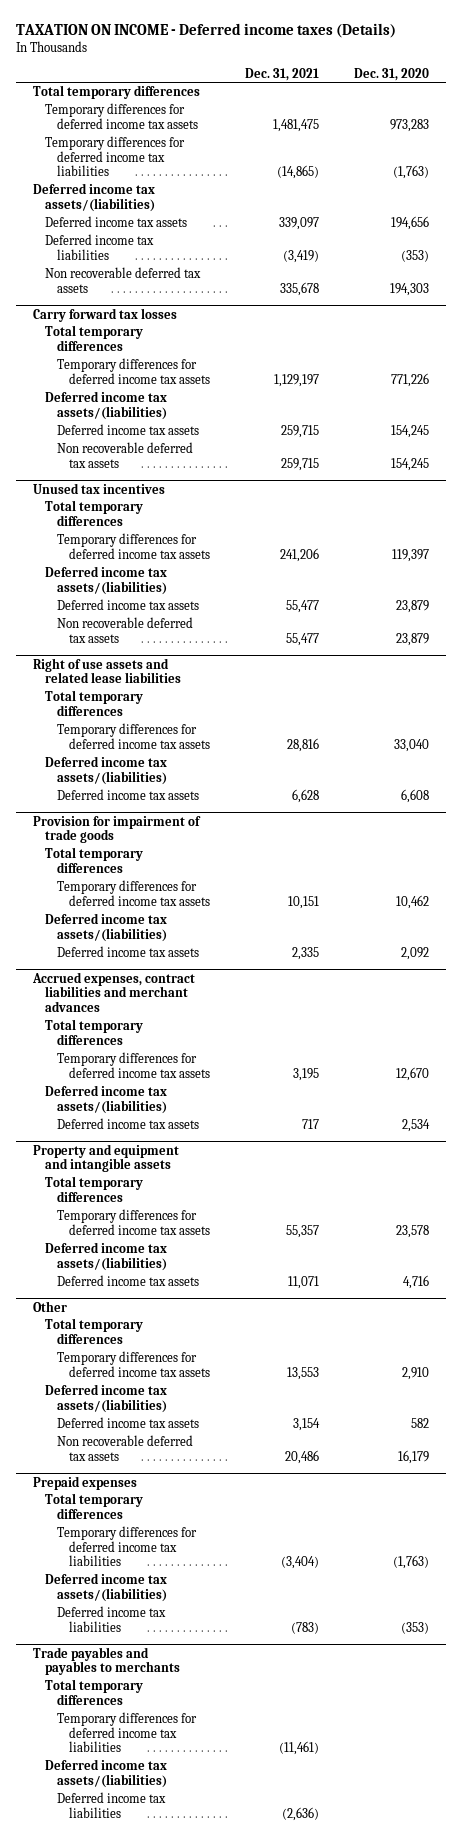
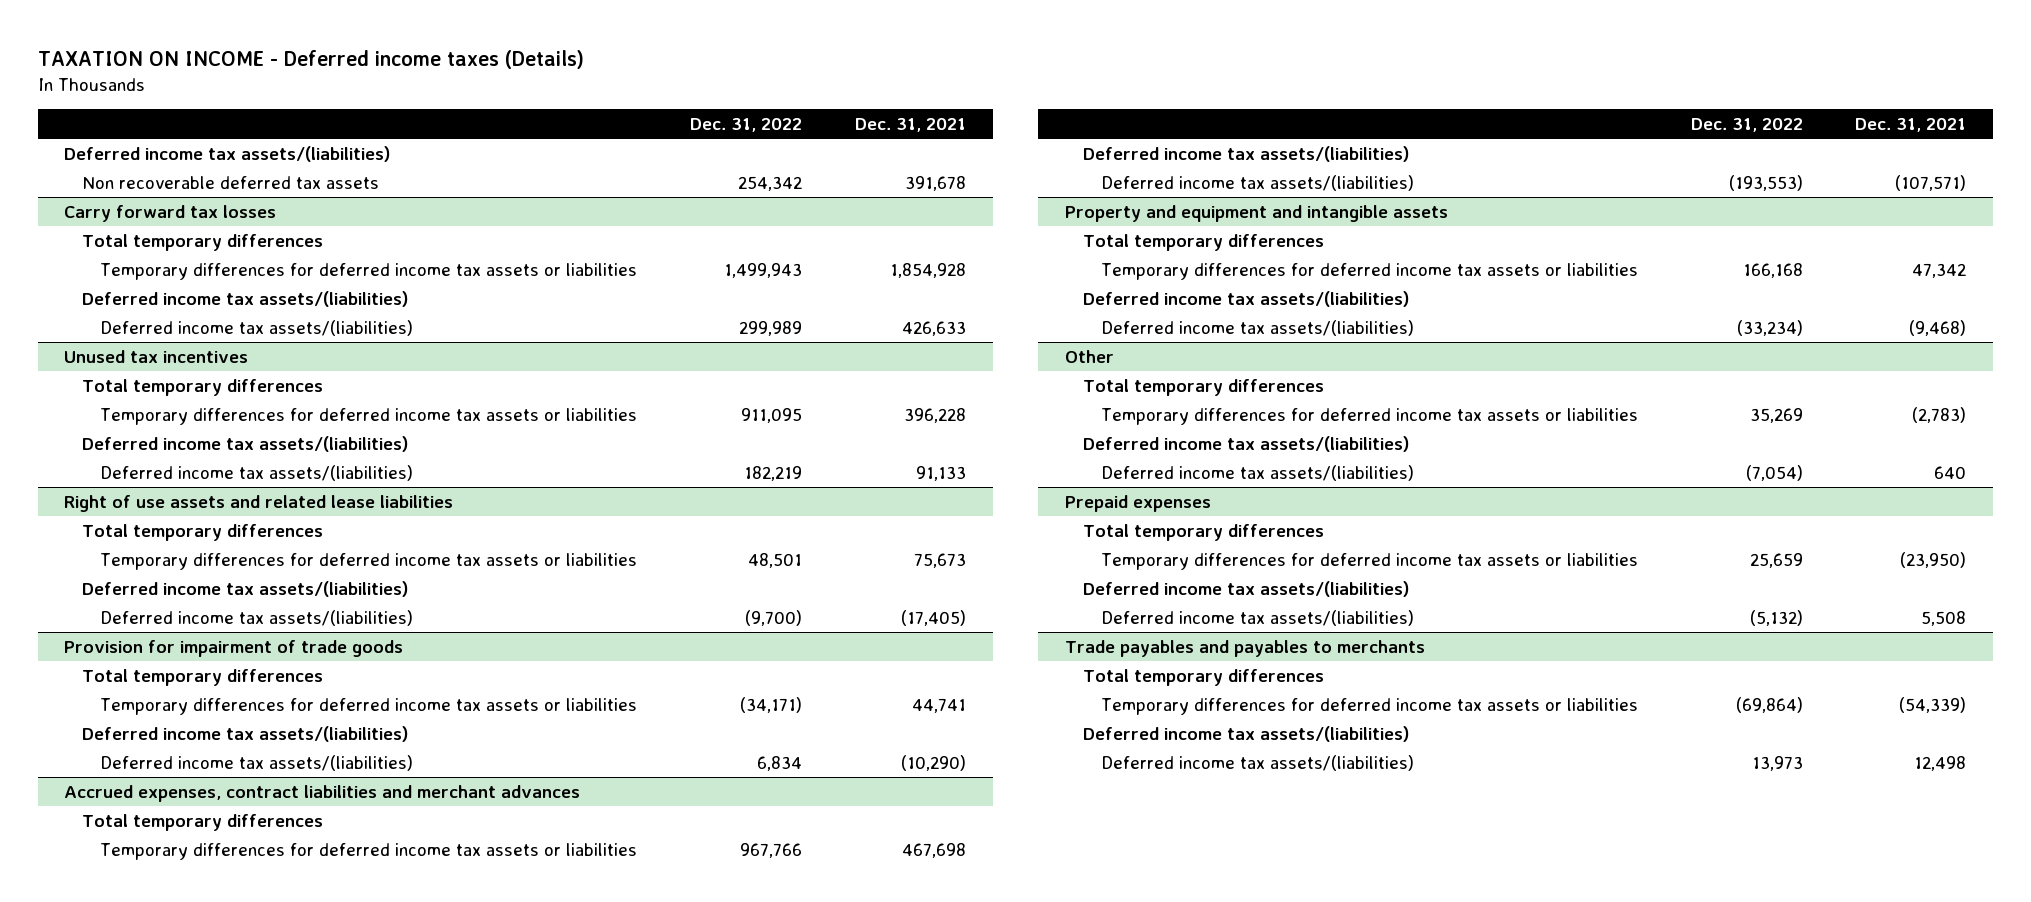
- | Dec. 31, 2021 | Dec. 31, 2020
+ | Dec. 31, 2022 | Dec. 31, 2021
- Total temporary differences
- Temporary differences for deferred income tax assets | 1,481,475 | 973,283
- Temporary differences for deferred income tax liabilities | (14,865) | (1,763)
- Deferred income tax assets | 339,097 | 194,656
- Deferred income tax liabilities | (3,419) | (353)
- Non recoverable deferred tax assets | 335,678 | 194,303
+ Non recoverable deferred tax assets | 254,342 | 391,678
@ Carry forward tax losses
- Temporary differences for deferred income tax assets | 1,129,197 | 771,226
+ Temporary differences for deferred income tax assets or liabilities | 1,499,943 | 1,854,928
- Deferred income tax assets | 259,715 | 154,245
- Non recoverable deferred tax assets | 259,715 | 154,245
+ Deferred income tax assets/(liabilities) | 299,989 | 426,633
@ Unused tax incentives
- Temporary differences for deferred income tax assets | 241,206 | 119,397
+ Temporary differences for deferred income tax assets or liabilities | 911,095 | 396,228
- Deferred income tax assets | 55,477 | 23,879
- Non recoverable deferred tax assets | 55,477 | 23,879
+ Deferred income tax assets/(liabilities) | 182,219 | 91,133
@ Right of use assets and related lease liabilities
- Temporary differences for deferred income tax assets | 28,816 | 33,040
+ Temporary differences for deferred income tax assets or liabilities | 48,501 | 75,673
- Deferred income tax assets | 6,628 | 6,608
+ Deferred income tax assets/(liabilities) | (9,700) | (17,405)
@ Provision for impairment of trade goods
- Temporary differences for deferred income tax assets | 10,151 | 10,462
+ Temporary differences for deferred income tax assets or liabilities | (34,171) | 44,741
- Deferred income tax assets | 2,335 | 2,092
+ Deferred income tax assets/(liabilities) | 6,834 | (10,290)
@ Accrued expenses, contract liabilities and merchant advances
- Temporary differences for deferred income tax assets | 3,195 | 12,670
+ Temporary differences for deferred income tax assets or liabilities | 967,766 | 467,698
- Deferred income tax assets | 717 | 2,534
+ Deferred income tax assets/(liabilities) | (193,553) | (107,571)
@ Property and equipment and intangible assets
- Temporary differences for deferred income tax assets | 55,357 | 23,578
+ Temporary differences for deferred income tax assets or liabilities | 166,168 | 47,342
- Deferred income tax assets | 11,071 | 4,716
+ Deferred income tax assets/(liabilities) | (33,234) | (9,468)
@ Other
- Temporary differences for deferred income tax assets | 13,553 | 2,910
+ Temporary differences for deferred income tax assets or liabilities | 35,269 | (2,783)
- Deferred income tax assets | 3,154 | 582
- Non recoverable deferred tax assets | 20,486 | 16,179
+ Deferred income tax assets/(liabilities) | (7,054) | 640
@ Prepaid expenses
- Temporary differences for deferred income tax liabilities | (3,404) | (1,763)
+ Temporary differences for deferred income tax assets or liabilities | 25,659 | (23,950)
- Deferred income tax liabilities | (783) | (353)
+ Deferred income tax assets/(liabilities) | (5,132) | 5,508
@ Trade payables and payables to merchants
- Temporary differences for deferred income tax liabilities | (11,461) |
+ Temporary differences for deferred income tax assets or liabilities | (69,864) | (54,339)
- Deferred income tax liabilities | (2,636) |
+ Deferred income tax assets/(liabilities) | 13,973 | 12,498

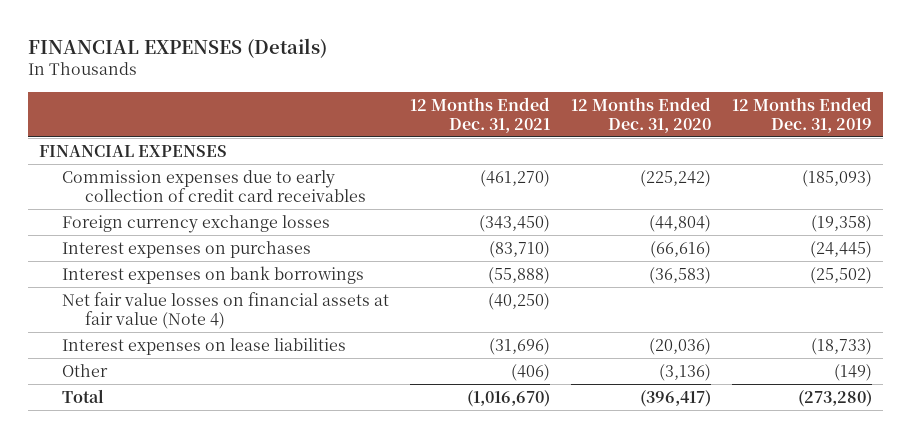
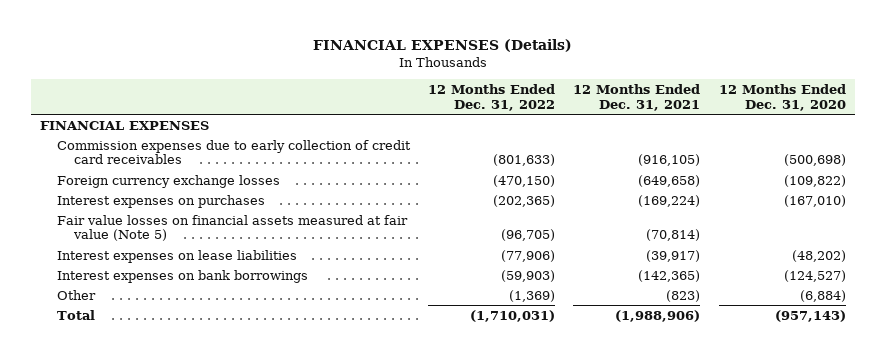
- | 12 Months Ended Dec. 31, 2021 | 12 Months Ended Dec. 31, 2020 | 12 Months Ended Dec. 31, 2019
+ | 12 Months Ended Dec. 31, 2022 | 12 Months Ended Dec. 31, 2021 | 12 Months Ended Dec. 31, 2020
- Commission expenses due to early collection of credit card receivables | (461,270) | (225,242) | (185,093)
- Foreign currency exchange losses | (343,450) | (44,804) | (19,358)
- Interest expenses on purchases | (83,710) | (66,616) | (24,445)
- Interest expenses on bank borrowings | (55,888) | (36,583) | (25,502)
- Net fair value losses on financial assets at fair value (Note 4) | (40,250) | |
- Interest expenses on lease liabilities | (31,696) | (20,036) | (18,733)
- Other | (406) | (3,136) | (149)
- Total | (1,016,670) | (396,417) | (273,280)
+ Commission expenses due to early collection of credit card receivables | (801,633) | (916,105) | (500,698)
+ Foreign currency exchange losses | (470,150) | (649,658) | (109,822)
+ Interest expenses on purchases | (202,365) | (169,224) | (167,010)
+ Fair value losses on financial assets measured at fair value (Note 5) | (96,705) | (70,814) |
+ Interest expenses on lease liabilities | (77,906) | (39,917) | (48,202)
+ Interest expenses on bank borrowings | (59,903) | (142,365) | (124,527)
+ Other | (1,369) | (823) | (6,884)
+ Total | (1,710,031) | (1,988,906) | (957,143)

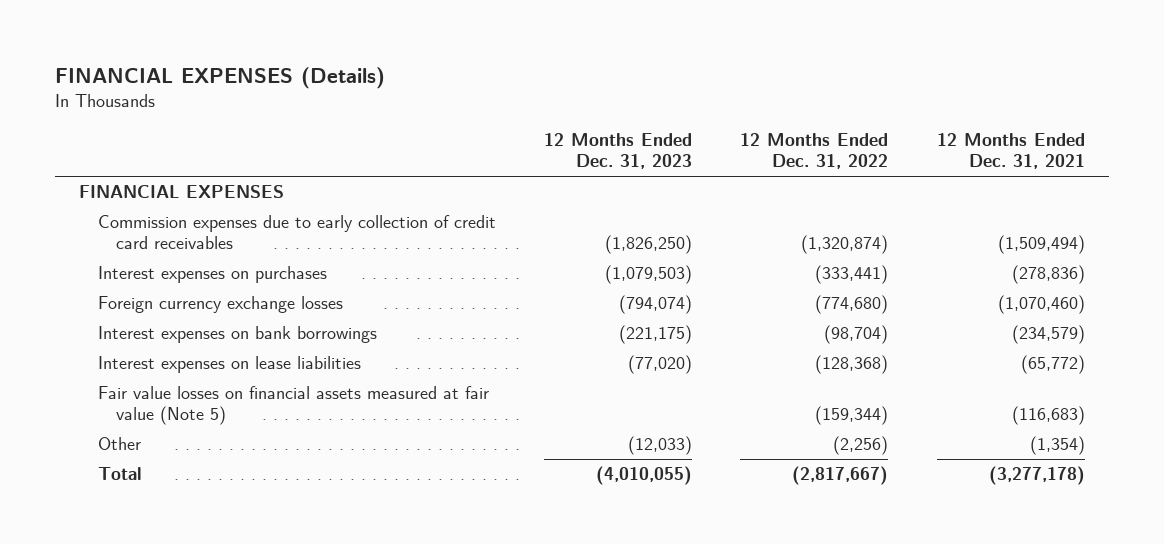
- | 12 Months Ended Dec. 31, 2022 | 12 Months Ended Dec. 31, 2021 | 12 Months Ended Dec. 31, 2020
+ | 12 Months Ended Dec. 31, 2023 | 12 Months Ended Dec. 31, 2022 | 12 Months Ended Dec. 31, 2021
- Commission expenses due to early collection of credit card receivables | (801,633) | (916,105) | (500,698)
- Foreign currency exchange losses | (470,150) | (649,658) | (109,822)
- Interest expenses on purchases | (202,365) | (169,224) | (167,010)
- Fair value losses on financial assets measured at fair value (Note 5) | (96,705) | (70,814) |
- Interest expenses on lease liabilities | (77,906) | (39,917) | (48,202)
- Interest expenses on bank borrowings | (59,903) | (142,365) | (124,527)
- Other | (1,369) | (823) | (6,884)
- Total | (1,710,031) | (1,988,906) | (957,143)
+ Commission expenses due to early collection of credit card receivables | (1,826,250) | (1,320,874) | (1,509,494)
+ Interest expenses on purchases | (1,079,503) | (333,441) | (278,836)
+ Foreign currency exchange losses | (794,074) | (774,680) | (1,070,460)
+ Interest expenses on bank borrowings | (221,175) | (98,704) | (234,579)
+ Interest expenses on lease liabilities | (77,020) | (128,368) | (65,772)
+ Fair value losses on financial assets measured at fair value (Note 5) | | (159,344) | (116,683)
+ Other | (12,033) | (2,256) | (1,354)
+ Total | (4,010,055) | (2,817,667) | (3,277,178)

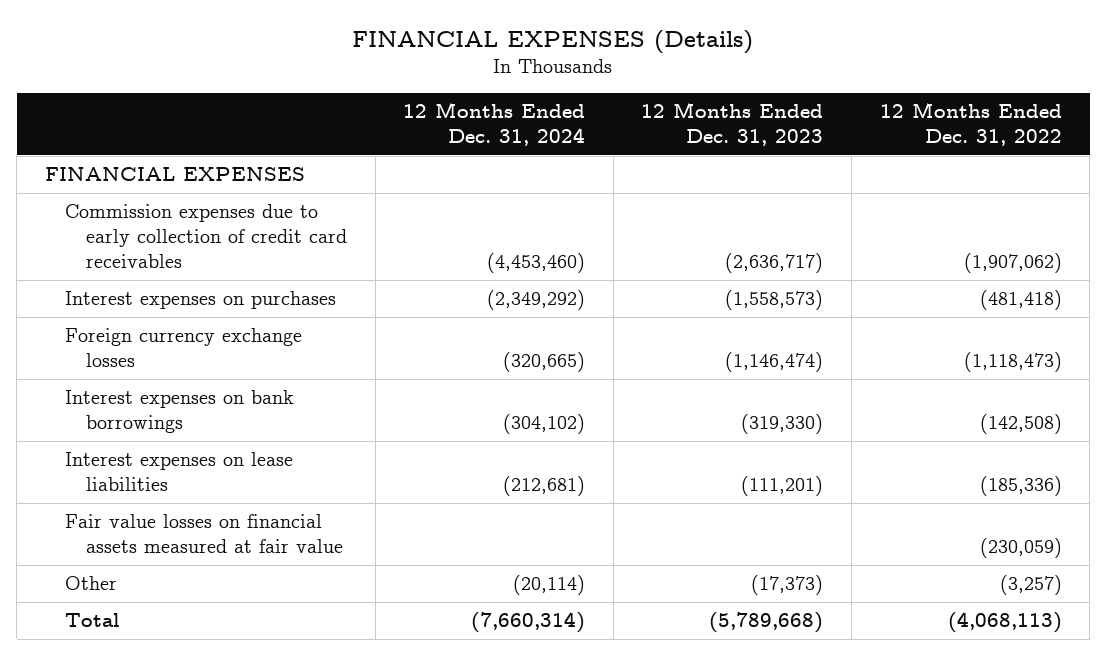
- | 12 Months Ended Dec. 31, 2023 | 12 Months Ended Dec. 31, 2022 | 12 Months Ended Dec. 31, 2021
+ | 12 Months Ended Dec. 31, 2024 | 12 Months Ended Dec. 31, 2023 | 12 Months Ended Dec. 31, 2022
- Commission expenses due to early collection of credit card receivables | (1,826,250) | (1,320,874) | (1,509,494)
- Interest expenses on purchases | (1,079,503) | (333,441) | (278,836)
- Foreign currency exchange losses | (794,074) | (774,680) | (1,070,460)
- Interest expenses on bank borrowings | (221,175) | (98,704) | (234,579)
- Interest expenses on lease liabilities | (77,020) | (128,368) | (65,772)
- Fair value losses on financial assets measured at fair value (Note 5) | | (159,344) | (116,683)
- Other | (12,033) | (2,256) | (1,354)
- Total | (4,010,055) | (2,817,667) | (3,277,178)
+ Commission expenses due to early collection of credit card receivables | (4,453,460) | (2,636,717) | (1,907,062)
+ Interest expenses on purchases | (2,349,292) | (1,558,573) | (481,418)
+ Foreign currency exchange losses | (320,665) | (1,146,474) | (1,118,473)
+ Interest expenses on bank borrowings | (304,102) | (319,330) | (142,508)
+ Interest expenses on lease liabilities | (212,681) | (111,201) | (185,336)
+ Fair value losses on financial assets measured at fair value | | | (230,059)
+ Other | (20,114) | (17,373) | (3,257)
+ Total | (7,660,314) | (5,789,668) | (4,068,113)

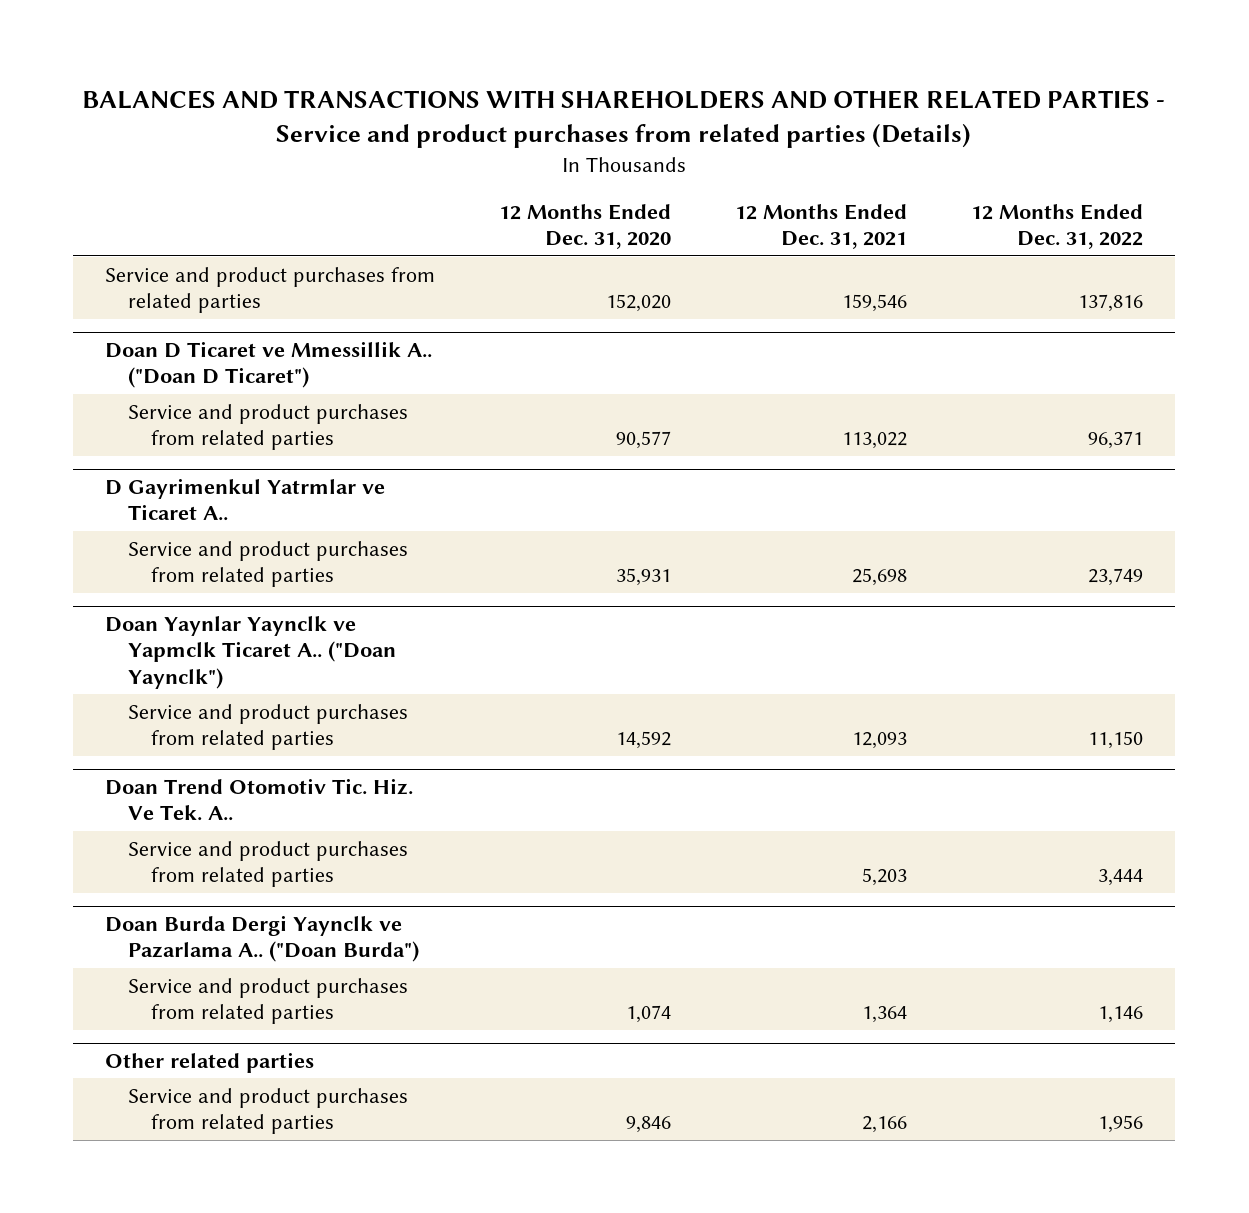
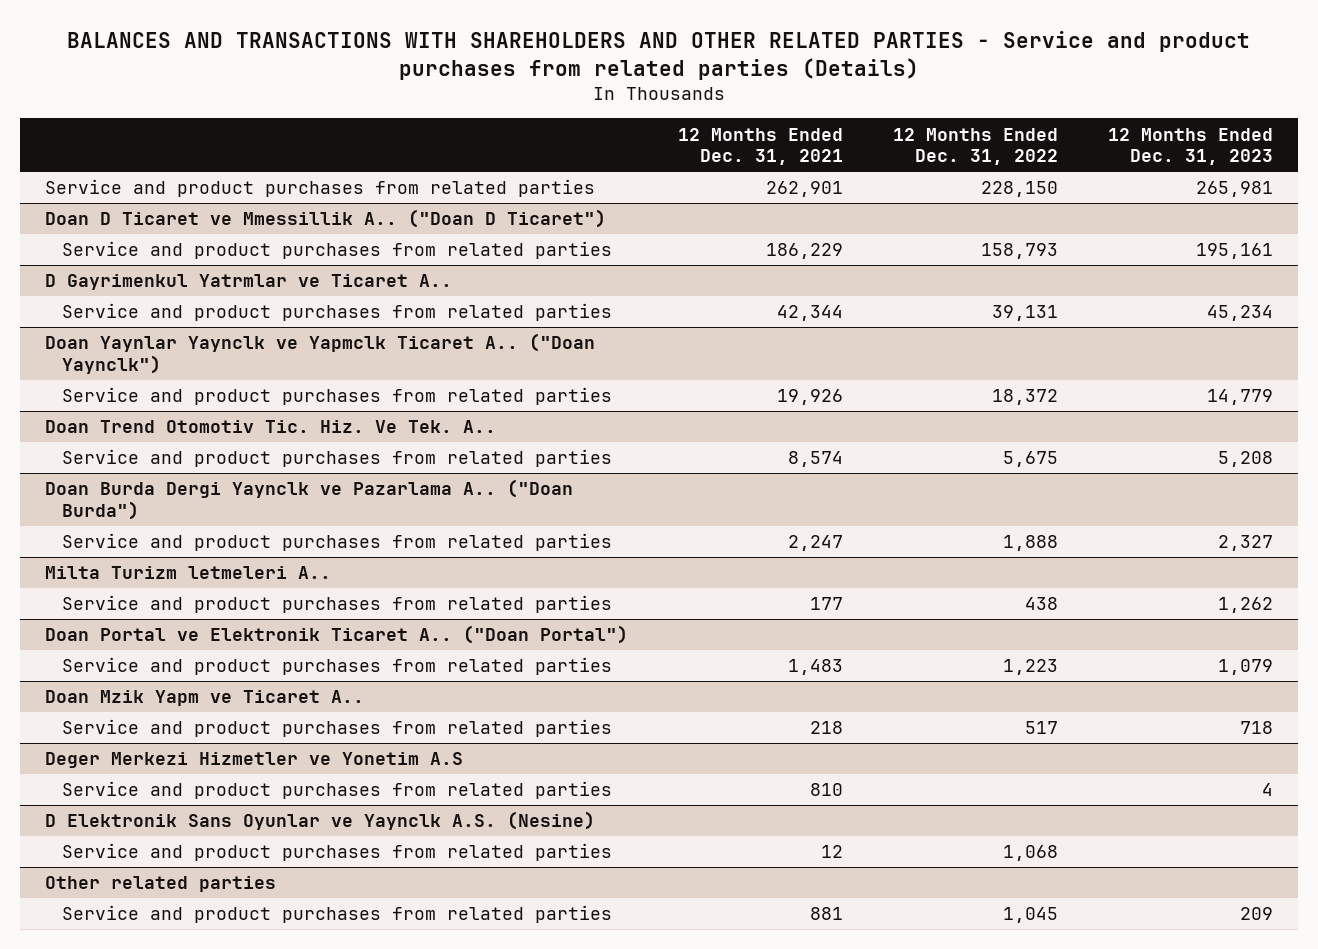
- | 12 Months Ended Dec. 31, 2020 | 12 Months Ended Dec. 31, 2021 | 12 Months Ended Dec. 31, 2022
+ | 12 Months Ended Dec. 31, 2021 | 12 Months Ended Dec. 31, 2022 | 12 Months Ended Dec. 31, 2023
- Service and product purchases from related parties | 152,020 | 159,546 | 137,816
+ Service and product purchases from related parties | 262,901 | 228,150 | 265,981
@ Doan D Ticaret ve Mmessillik A.. ("Doan D Ticaret")
- Service and product purchases from related parties | 90,577 | 113,022 | 96,371
+ Service and product purchases from related parties | 186,229 | 158,793 | 195,161
@ D Gayrimenkul Yatrmlar ve Ticaret A..
- Service and product purchases from related parties | 35,931 | 25,698 | 23,749
+ Service and product purchases from related parties | 42,344 | 39,131 | 45,234
@ Doan Yaynlar Yaynclk ve Yapmclk Ticaret A.. ("Doan Yaynclk")
- Service and product purchases from related parties | 14,592 | 12,093 | 11,150
+ Service and product purchases from related parties | 19,926 | 18,372 | 14,779
@ Doan Trend Otomotiv Tic. Hiz. Ve Tek. A..
- Service and product purchases from related parties | | 5,203 | 3,444
+ Service and product purchases from related parties | 8,574 | 5,675 | 5,208
@ Doan Burda Dergi Yaynclk ve Pazarlama A.. ("Doan Burda")
- Service and product purchases from related parties | 1,074 | 1,364 | 1,146
+ Service and product purchases from related parties | 2,247 | 1,888 | 2,327
+ Milta Turizm letmeleri A..
+ Service and product purchases from related parties | 177 | 438 | 1,262
+ Doan Portal ve Elektronik Ticaret A.. ("Doan Portal")
+ Service and product purchases from related parties | 1,483 | 1,223 | 1,079
+ Doan Mzik Yapm ve Ticaret A..
+ Service and product purchases from related parties | 218 | 517 | 718
+ Deger Merkezi Hizmetler ve Yonetim A.S
+ Service and product purchases from related parties | 810 | | 4
+ D Elektronik Sans Oyunlar ve Yaynclk A.S. (Nesine)
+ Service and product purchases from related parties | 12 | 1,068 |
@ Other related parties
- Service and product purchases from related parties | 9,846 | 2,166 | 1,956
+ Service and product purchases from related parties | 881 | 1,045 | 209

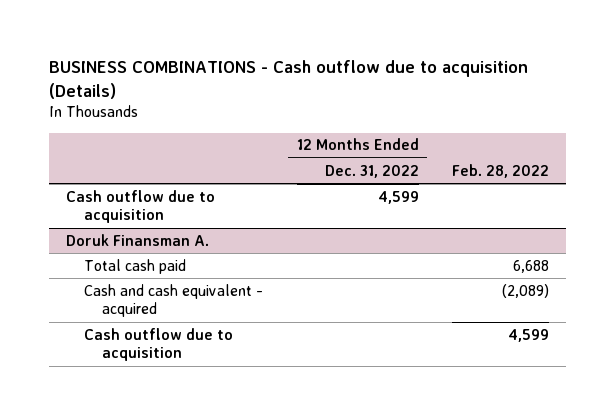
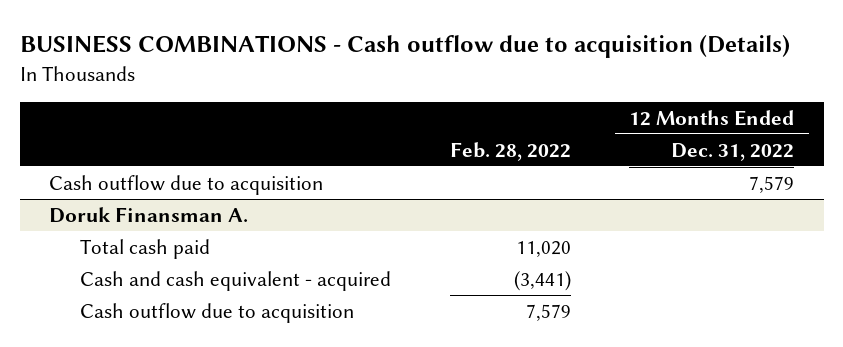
- | 12 Months Ended Dec. 31, 2022 | Feb. 28, 2022
+ | Feb. 28, 2022 | 12 Months Ended Dec. 31, 2022
- Cash outflow due to acquisition | 4,599 |
+ Cash outflow due to acquisition | | 7,579
@ Doruk Finansman A.
- Total cash paid | | 6,688
- Cash and cash equivalent - acquired | | (2,089)
- Cash outflow due to acquisition | | 4,599
+ Total cash paid | 11,020 |
+ Cash and cash equivalent - acquired | (3,441) |
+ Cash outflow due to acquisition | 7,579 |

